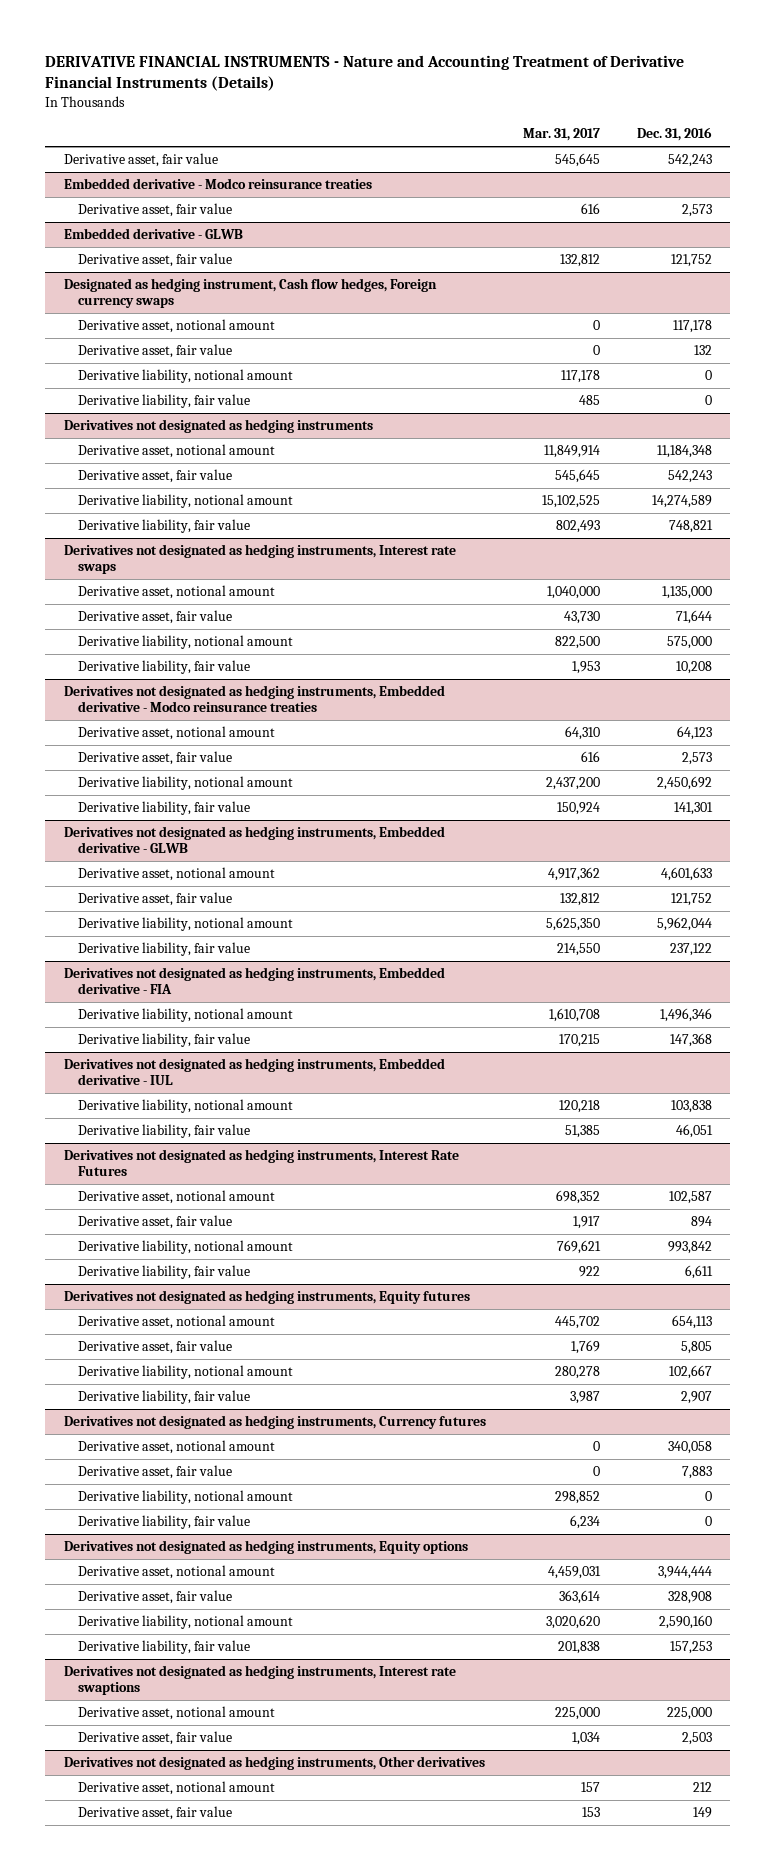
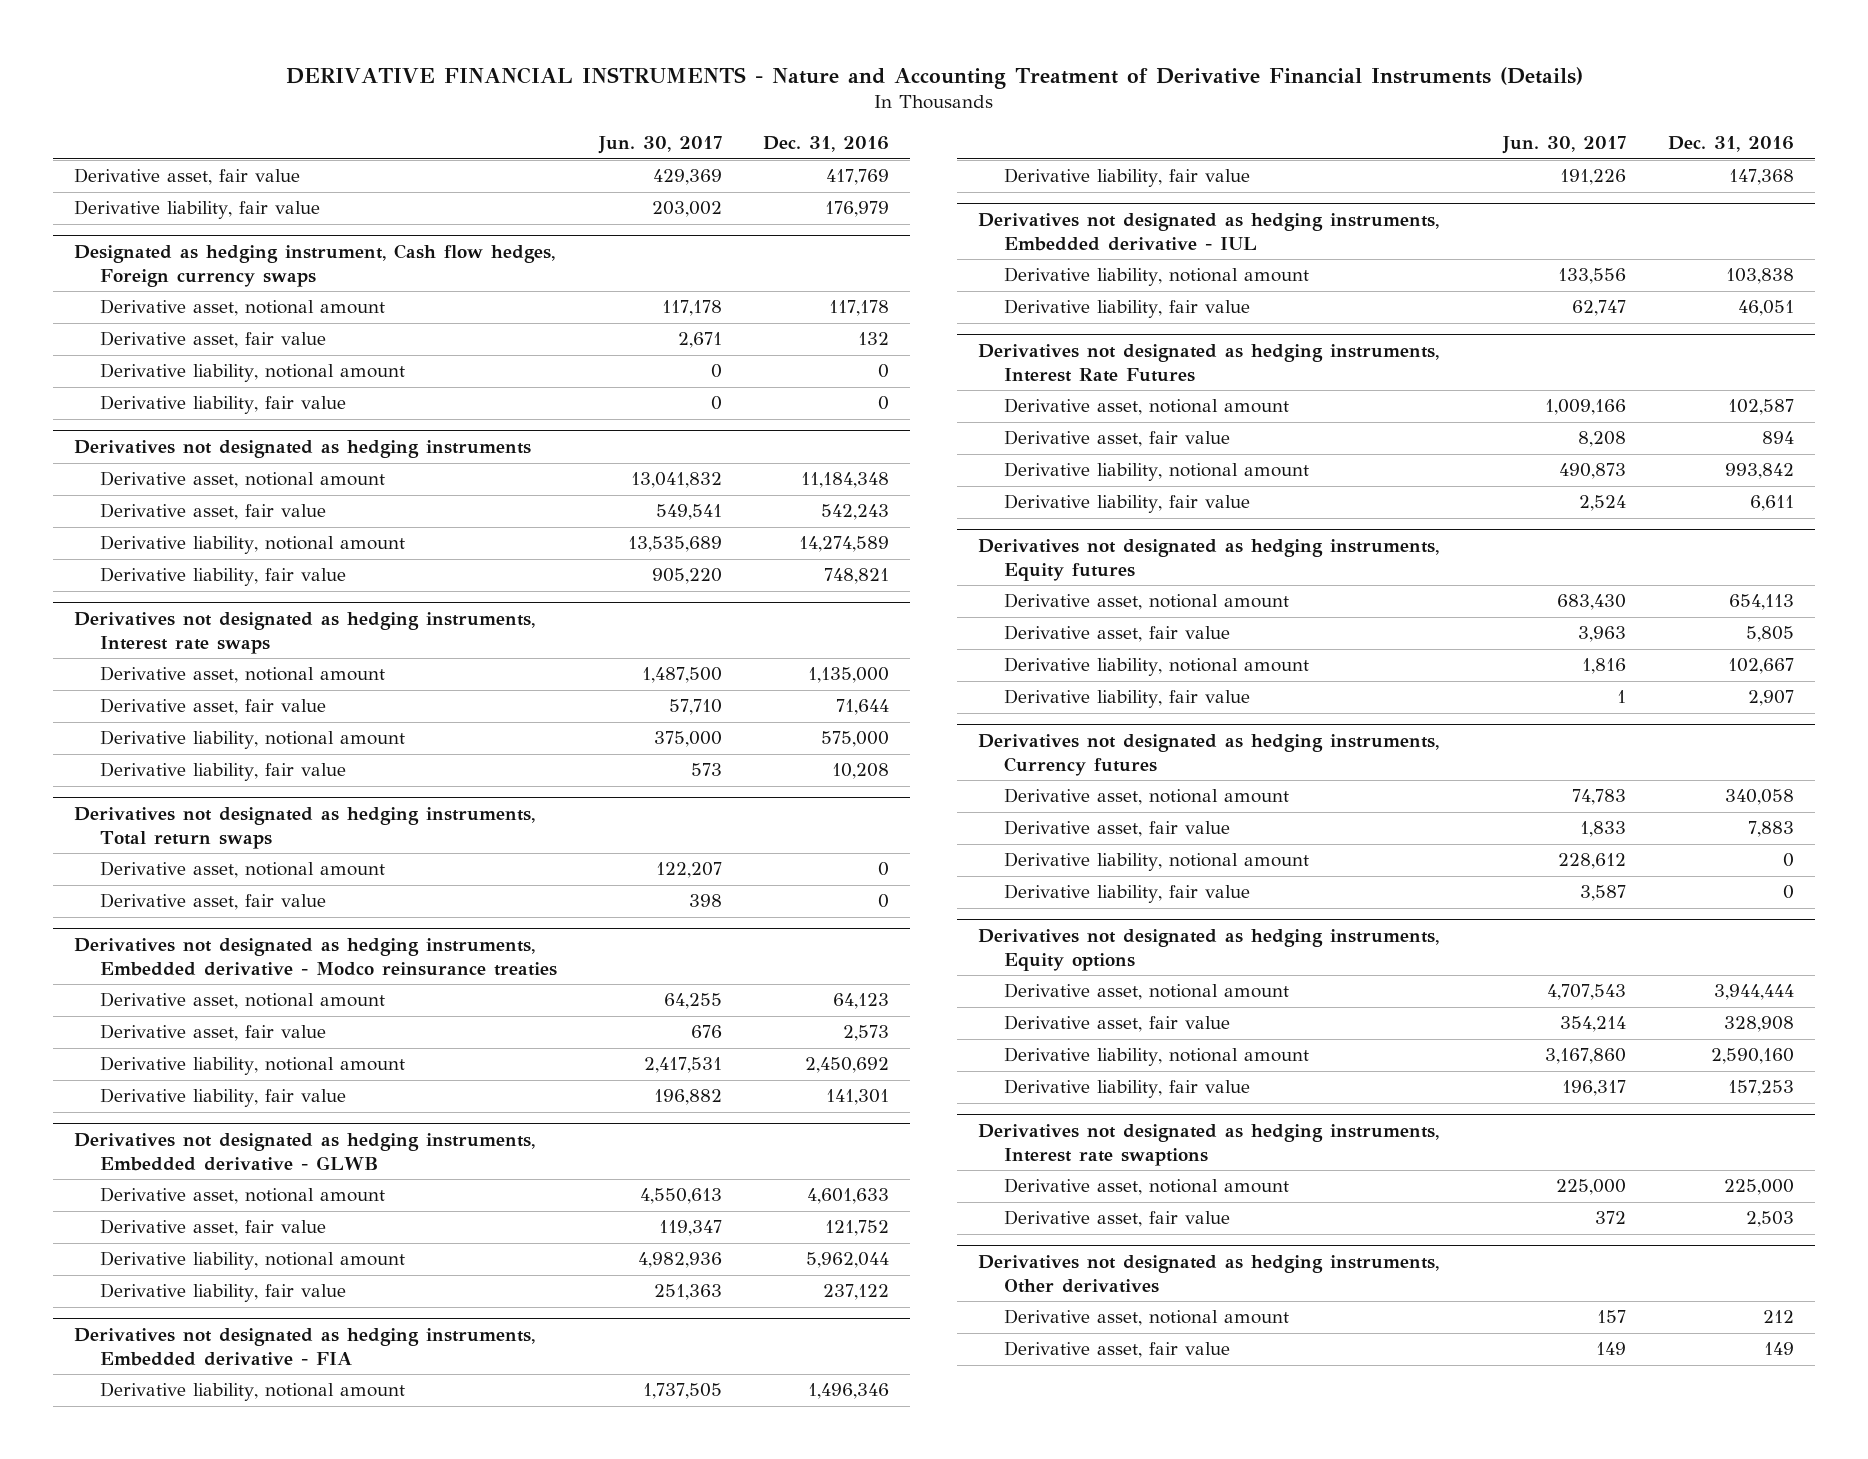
- | Mar. 31, 2017 | Dec. 31, 2016
+ | Jun. 30, 2017 | Dec. 31, 2016
- Derivative asset, fair value | 545,645 | 542,243
- Embedded derivative - Modco reinsurance treaties
- Derivative asset, fair value | 616 | 2,573
- Embedded derivative - GLWB
- Derivative asset, fair value | 132,812 | 121,752
+ Derivative asset, fair value | 429,369 | 417,769
+ Derivative liability, fair value | 203,002 | 176,979
+ Derivatives not designated as hedging instruments, Total return swaps
+ Derivative asset, notional amount | 122,207 | 0
+ Derivative asset, fair value | 398 | 0

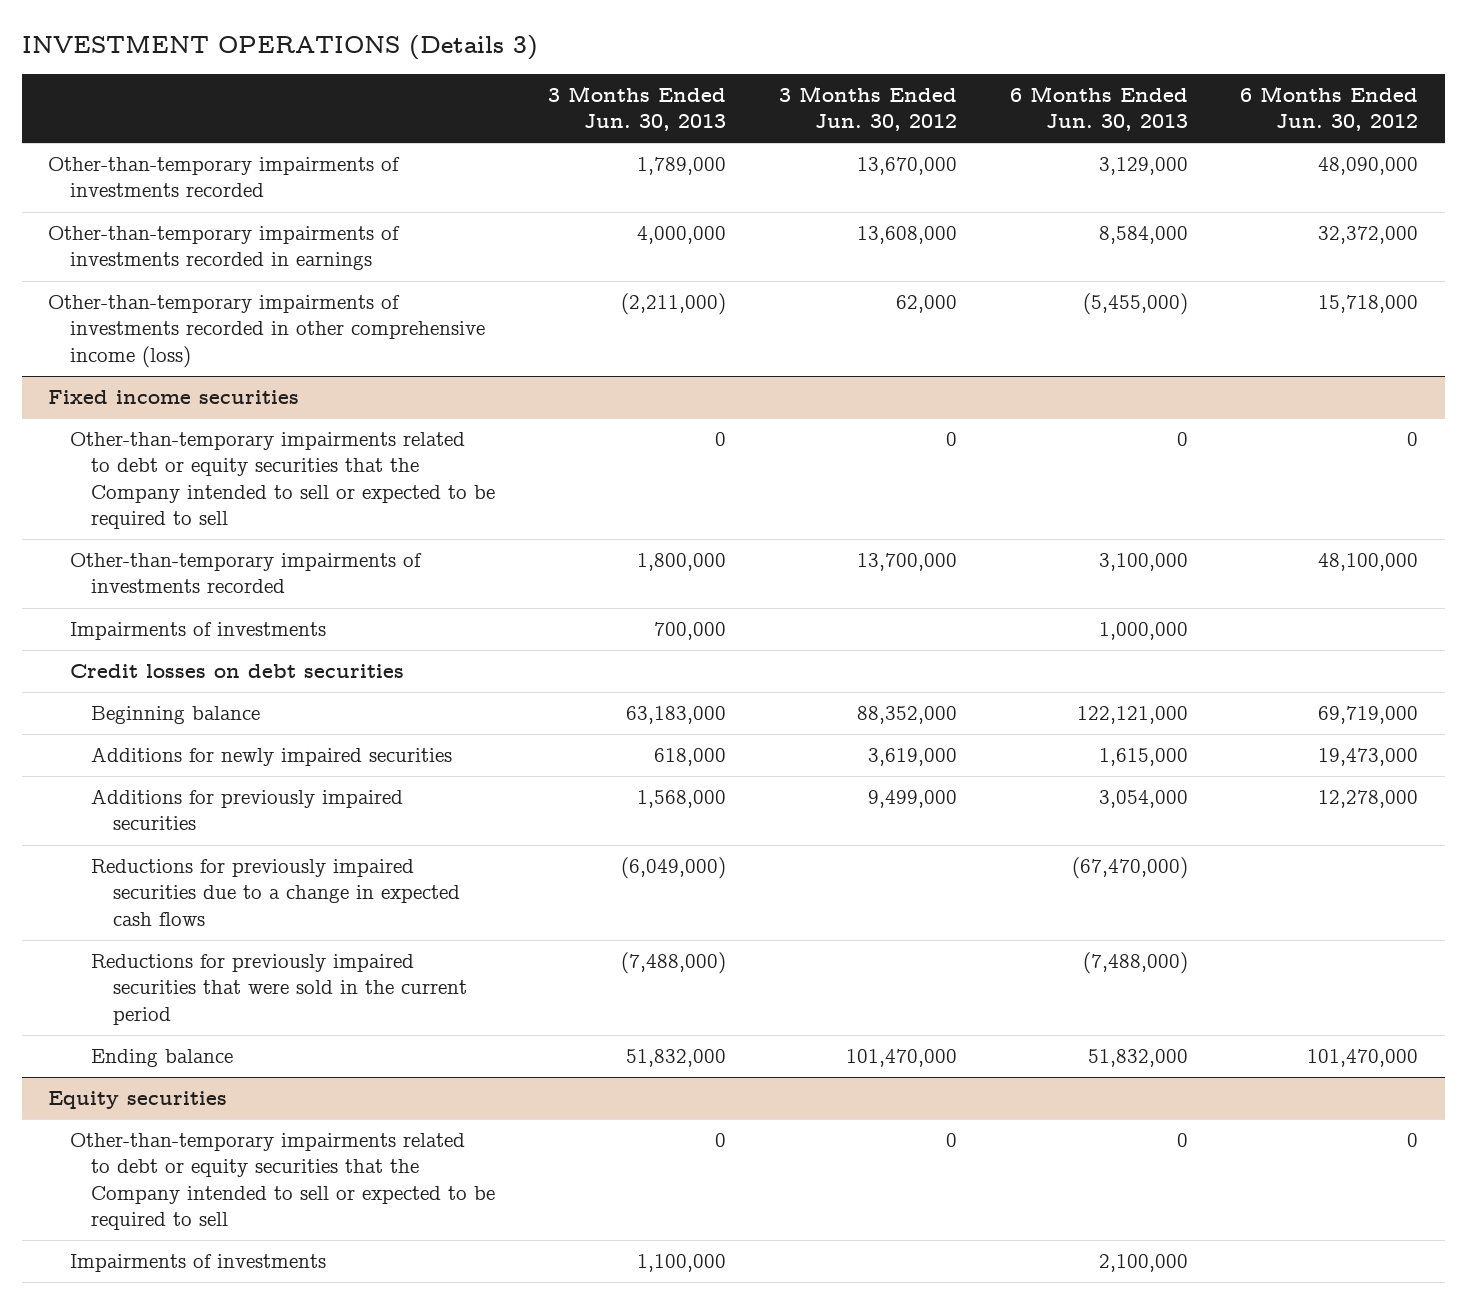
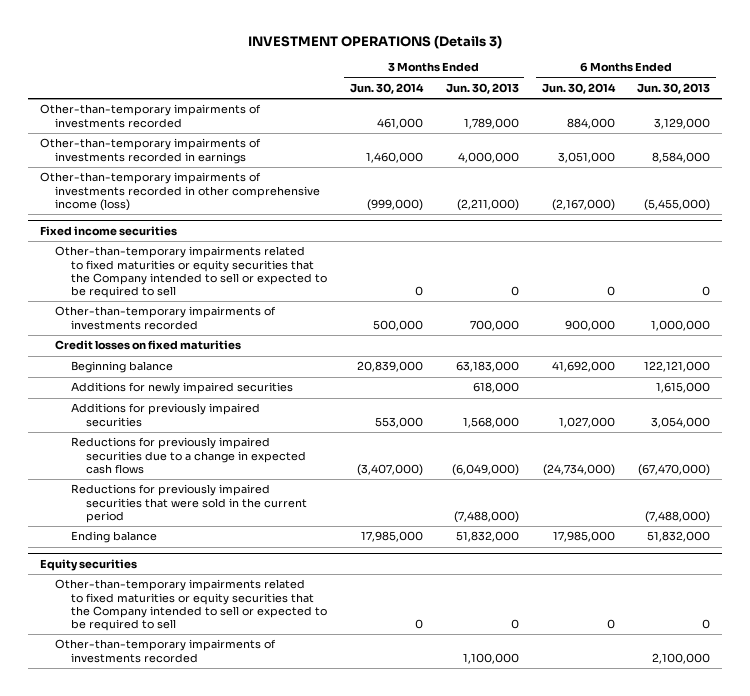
- | 3 Months Ended Jun. 30, 2013 | 3 Months Ended Jun. 30, 2012 | 6 Months Ended Jun. 30, 2013 | 6 Months Ended Jun. 30, 2012
+ | 3 Months Ended Jun. 30, 2014 | 3 Months Ended Jun. 30, 2013 | 6 Months Ended Jun. 30, 2014 | 6 Months Ended Jun. 30, 2013
@ Fixed income securities
- Other-than-temporary impairments related to debt or equity securities that the Company intended to sell or expected to be required to sell | 0 | 0 | 0 | 0
- Other-than-temporary impairments of investments recorded | 1,800,000 | 13,700,000 | 3,100,000 | 48,100,000
- Impairments of investments | 700,000 | | 1,000,000 |
- Credit losses on debt securities
+ Other-than-temporary impairments related to fixed maturities or equity securities that the Company intended to sell or expected to be required to sell | 0 | 0 | 0 | 0
+ Other-than-temporary impairments of investments recorded | 500,000 | 700,000 | 900,000 | 1,000,000
+ Credit losses on fixed maturities
@ Equity securities
- Other-than-temporary impairments related to debt or equity securities that the Company intended to sell or expected to be required to sell | 0 | 0 | 0 | 0
- Impairments of investments | 1,100,000 | | 2,100,000 |
+ Other-than-temporary impairments related to fixed maturities or equity securities that the Company intended to sell or expected to be required to sell | 0 | 0 | 0 | 0
+ Other-than-temporary impairments of investments recorded | | 1,100,000 | | 2,100,000

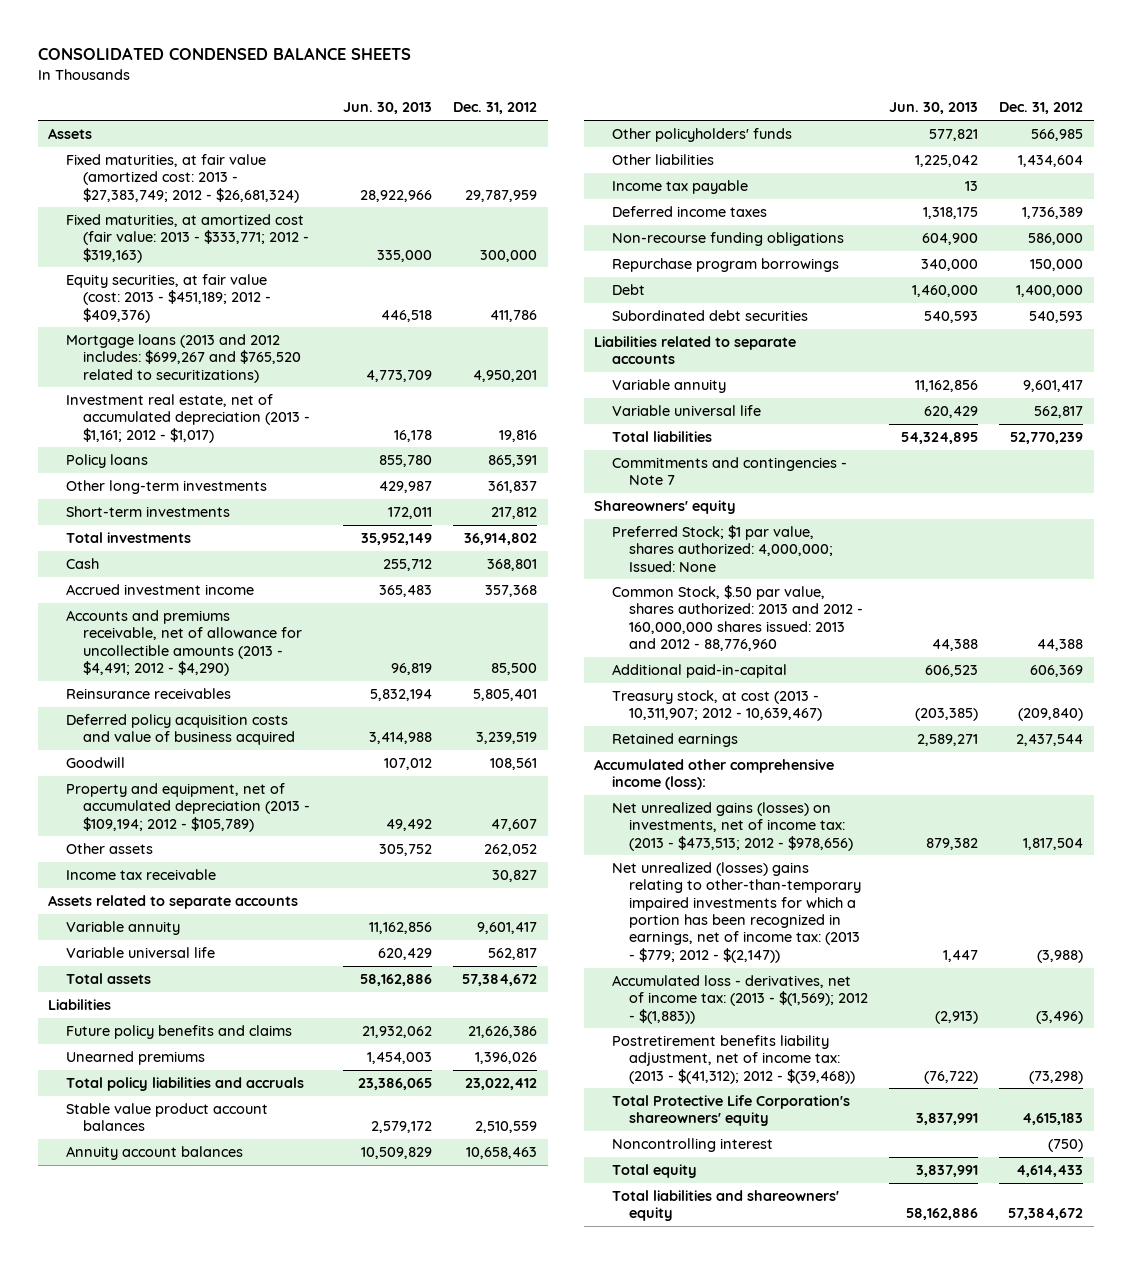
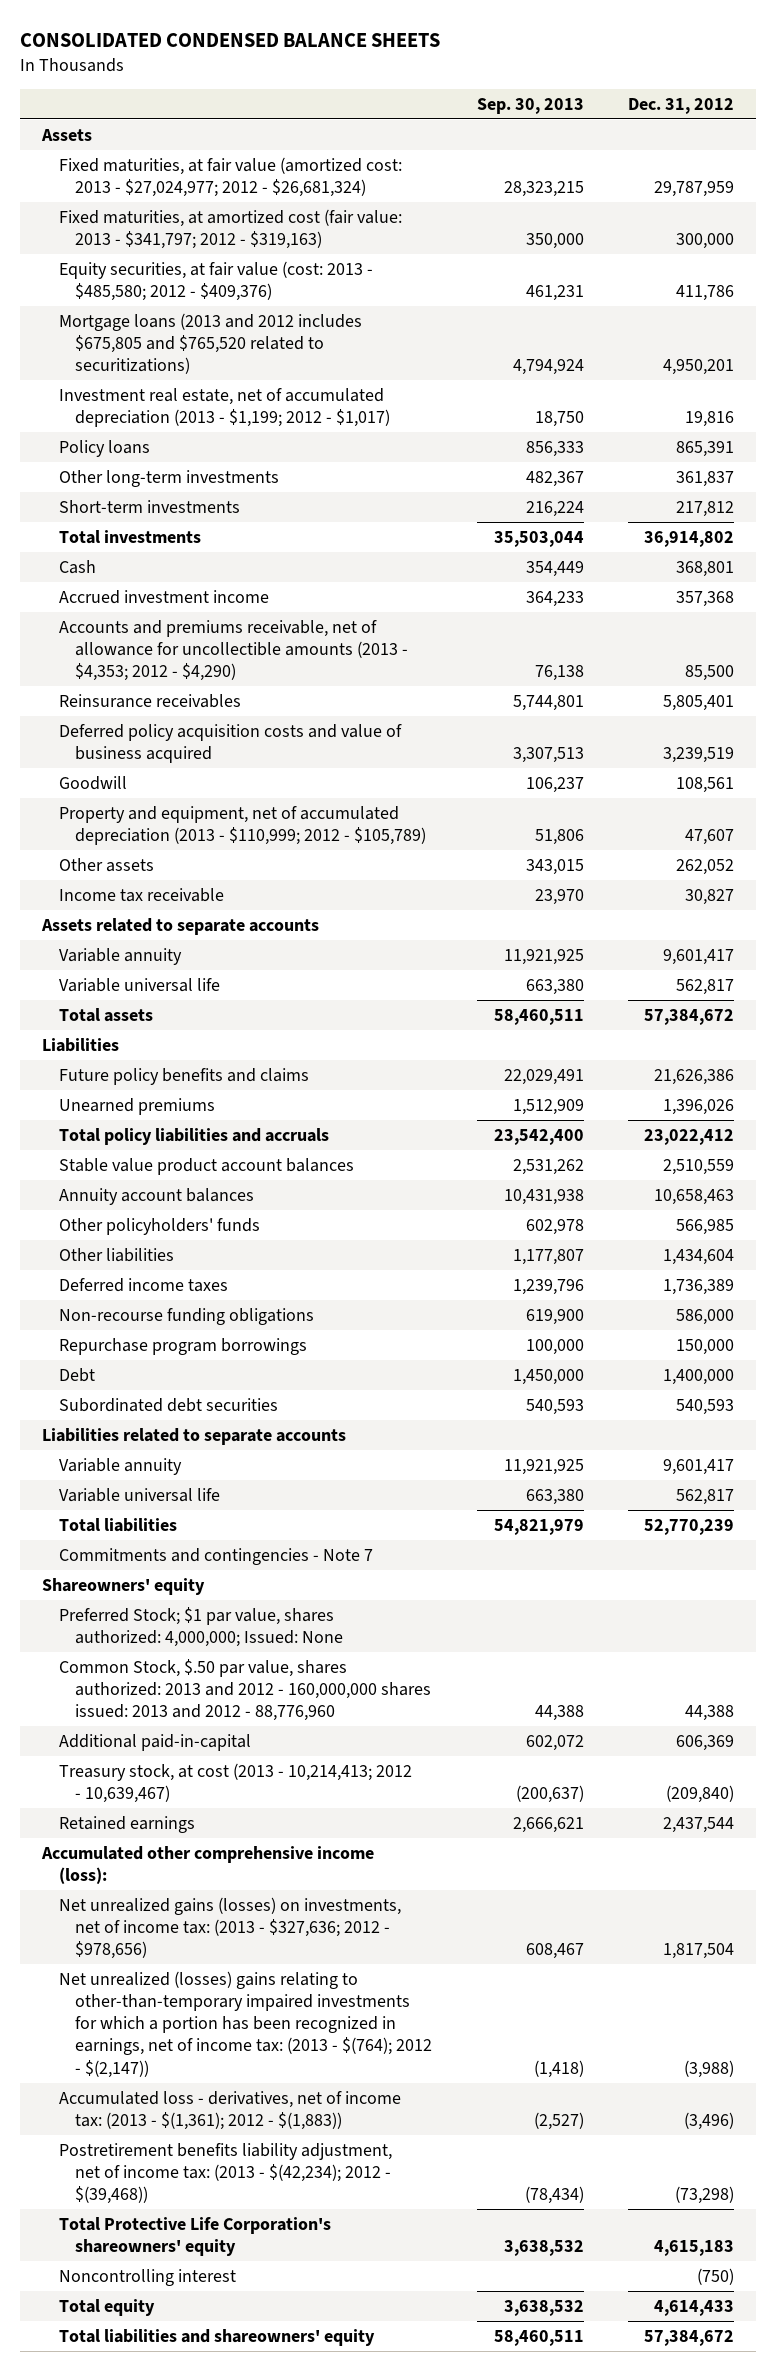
- | Jun. 30, 2013 | Dec. 31, 2012
+ | Sep. 30, 2013 | Dec. 31, 2012
- Fixed maturities, at fair value (amortized cost: 2013 - $27,383,749; 2012 - $26,681,324) | 28,922,966 | 29,787,959
- Fixed maturities, at amortized cost (fair value: 2013 - $333,771; 2012 - $319,163) | 335,000 | 300,000
- Equity securities, at fair value (cost: 2013 - $451,189; 2012 - $409,376) | 446,518 | 411,786
- Mortgage loans (2013 and 2012 includes: $699,267 and $765,520 related to securitizations) | 4,773,709 | 4,950,201
- Investment real estate, net of accumulated depreciation (2013 - $1,161; 2012 - $1,017) | 16,178 | 19,816
+ Fixed maturities, at fair value (amortized cost: 2013 - $27,024,977; 2012 - $26,681,324) | 28,323,215 | 29,787,959
+ Fixed maturities, at amortized cost (fair value: 2013 - $341,797; 2012 - $319,163) | 350,000 | 300,000
+ Equity securities, at fair value (cost: 2013 - $485,580; 2012 - $409,376) | 461,231 | 411,786
+ Mortgage loans (2013 and 2012 includes $675,805 and $765,520 related to securitizations) | 4,794,924 | 4,950,201
+ Investment real estate, net of accumulated depreciation (2013 - $1,199; 2012 - $1,017) | 18,750 | 19,816
- Accounts and premiums receivable, net of allowance for uncollectible amounts (2013 - $4,491; 2012 - $4,290) | 96,819 | 85,500
+ Accounts and premiums receivable, net of allowance for uncollectible amounts (2013 - $4,353; 2012 - $4,290) | 76,138 | 85,500
- Property and equipment, net of accumulated depreciation (2013 - $109,194; 2012 - $105,789) | 49,492 | 47,607
+ Property and equipment, net of accumulated depreciation (2013 - $110,999; 2012 - $105,789) | 51,806 | 47,607
- Income tax payable | 13 |
- Treasury stock, at cost (2013 - 10,311,907; 2012 - 10,639,467) | (203,385) | (209,840)
+ Treasury stock, at cost (2013 - 10,214,413; 2012 - 10,639,467) | (200,637) | (209,840)
- Net unrealized gains (losses) on investments, net of income tax: (2013 - $473,513; 2012 - $978,656) | 879,382 | 1,817,504
- Net unrealized (losses) gains relating to other-than-temporary impaired investments for which a portion has been recognized in earnings, net of income tax: (2013 - $779; 2012 - $(2,147)) | 1,447 | (3,988)
- Accumulated loss - derivatives, net of income tax: (2013 - $(1,569); 2012 - $(1,883)) | (2,913) | (3,496)
- Postretirement benefits liability adjustment, net of income tax: (2013 - $(41,312); 2012 - $(39,468)) | (76,722) | (73,298)
+ Net unrealized gains (losses) on investments, net of income tax: (2013 - $327,636; 2012 - $978,656) | 608,467 | 1,817,504
+ Net unrealized (losses) gains relating to other-than-temporary impaired investments for which a portion has been recognized in earnings, net of income tax: (2013 - $(764); 2012 - $(2,147)) | (1,418) | (3,988)
+ Accumulated loss - derivatives, net of income tax: (2013 - $(1,361); 2012 - $(1,883)) | (2,527) | (3,496)
+ Postretirement benefits liability adjustment, net of income tax: (2013 - $(42,234); 2012 - $(39,468)) | (78,434) | (73,298)

